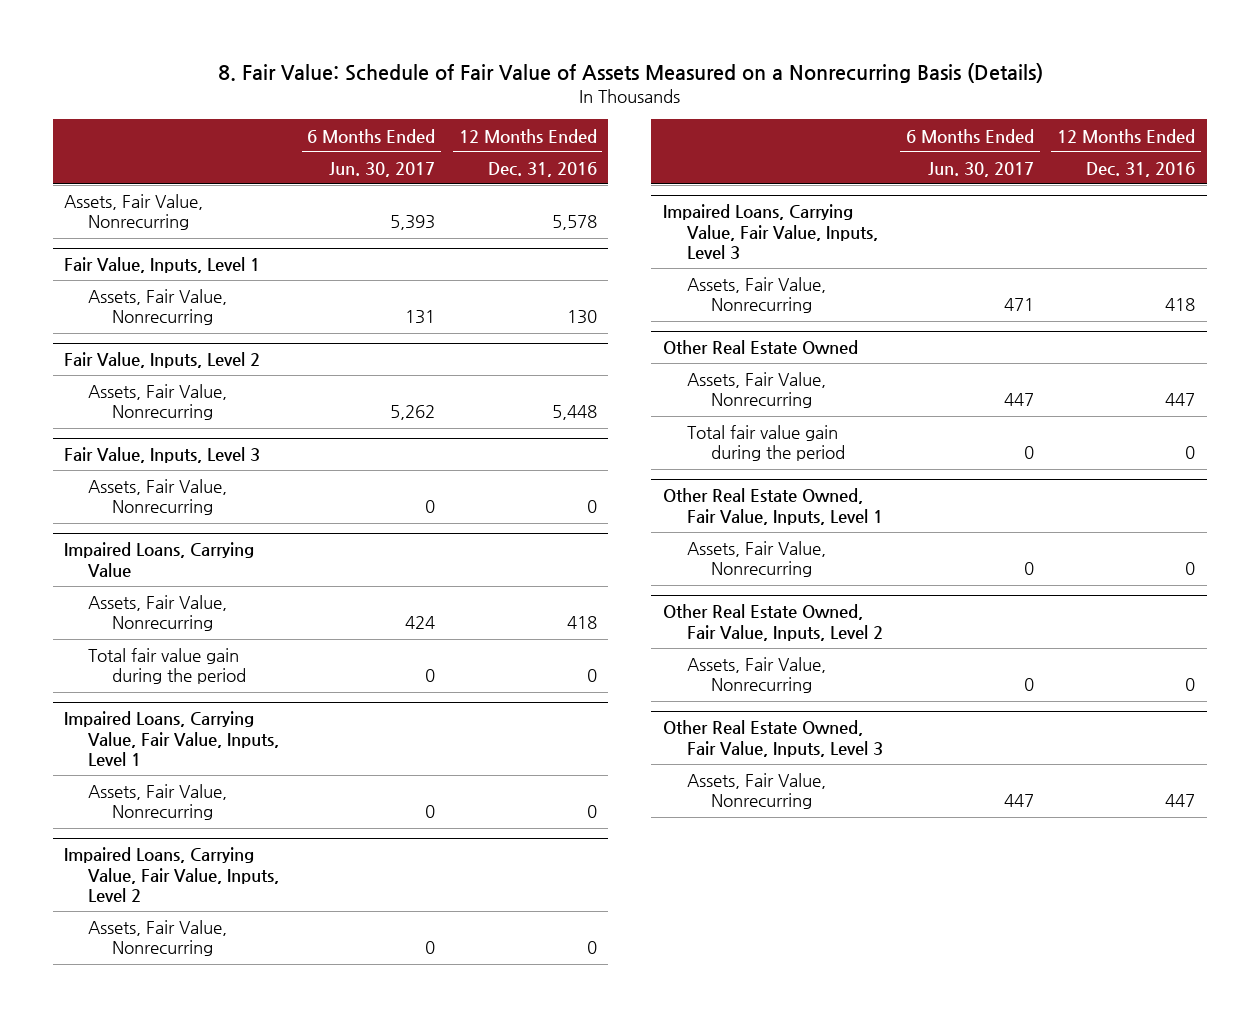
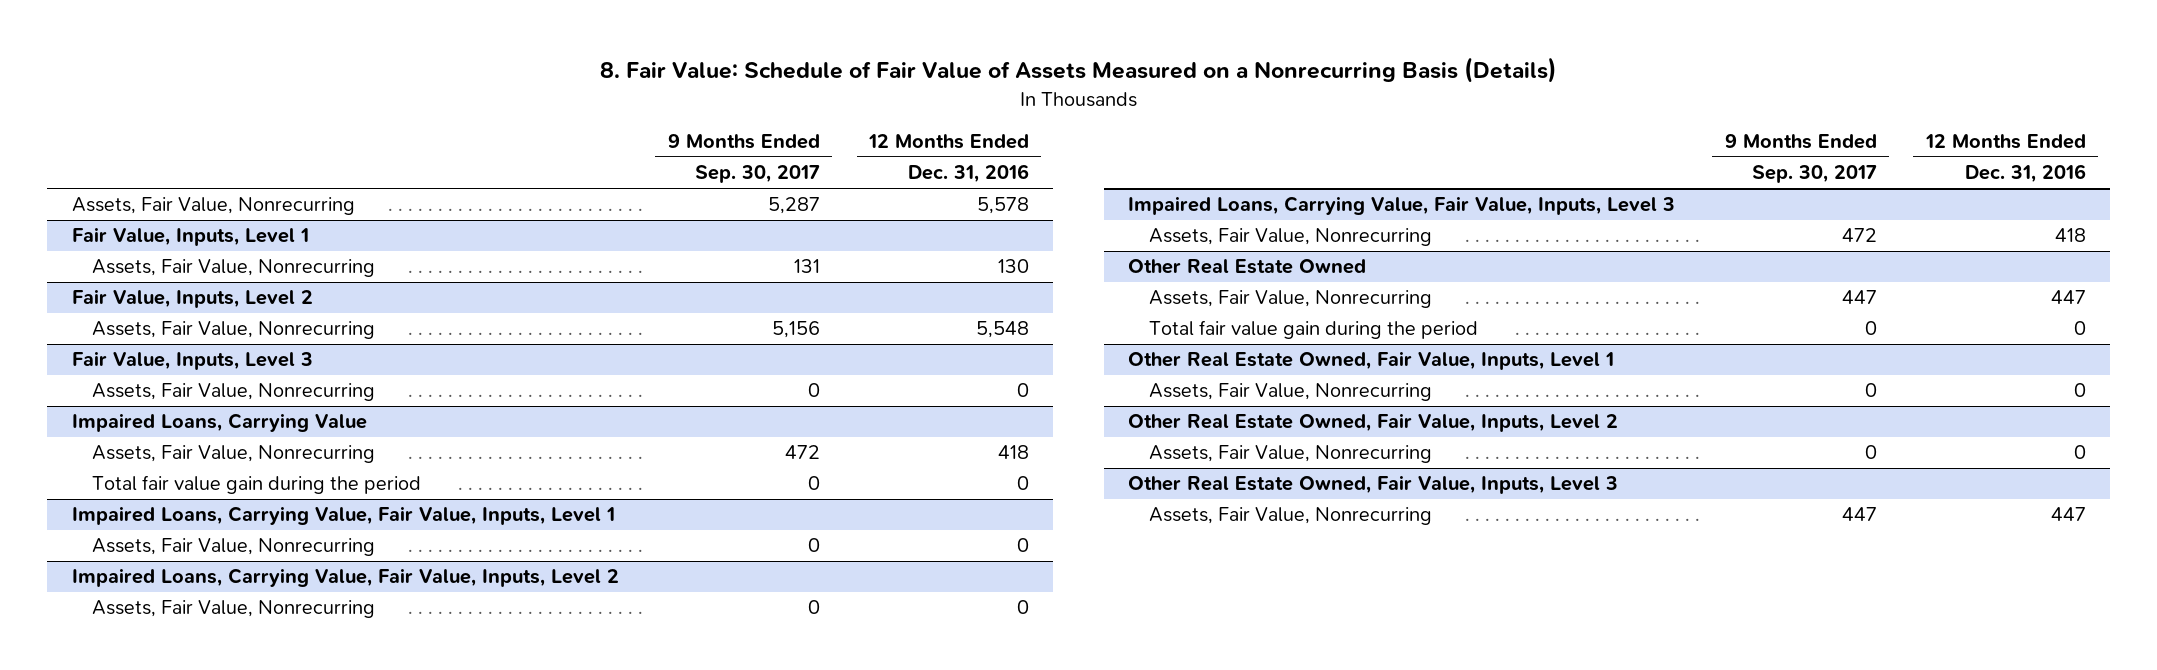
- | 6 Months Ended Jun. 30, 2017 | 12 Months Ended Dec. 31, 2016
+ | 9 Months Ended Sep. 30, 2017 | 12 Months Ended Dec. 31, 2016
@ Fair Value, Inputs, Level 2
- Assets, Fair Value, Nonrecurring | 5,262 | 5,448
+ Assets, Fair Value, Nonrecurring | 5,156 | 5,548

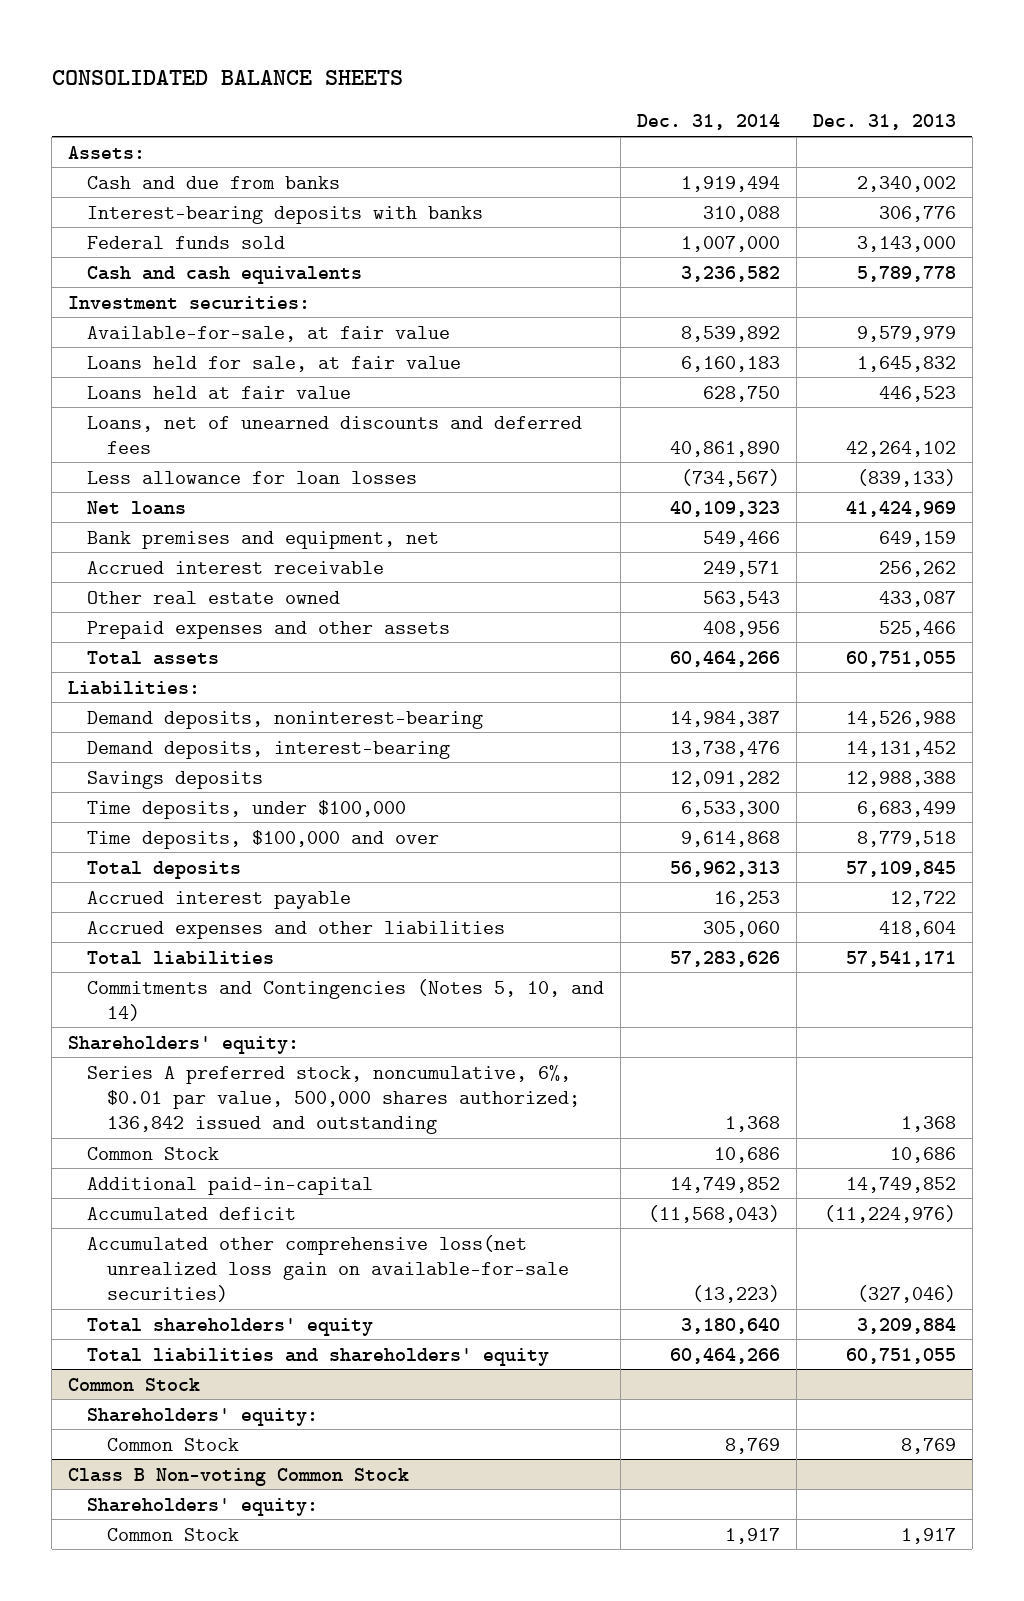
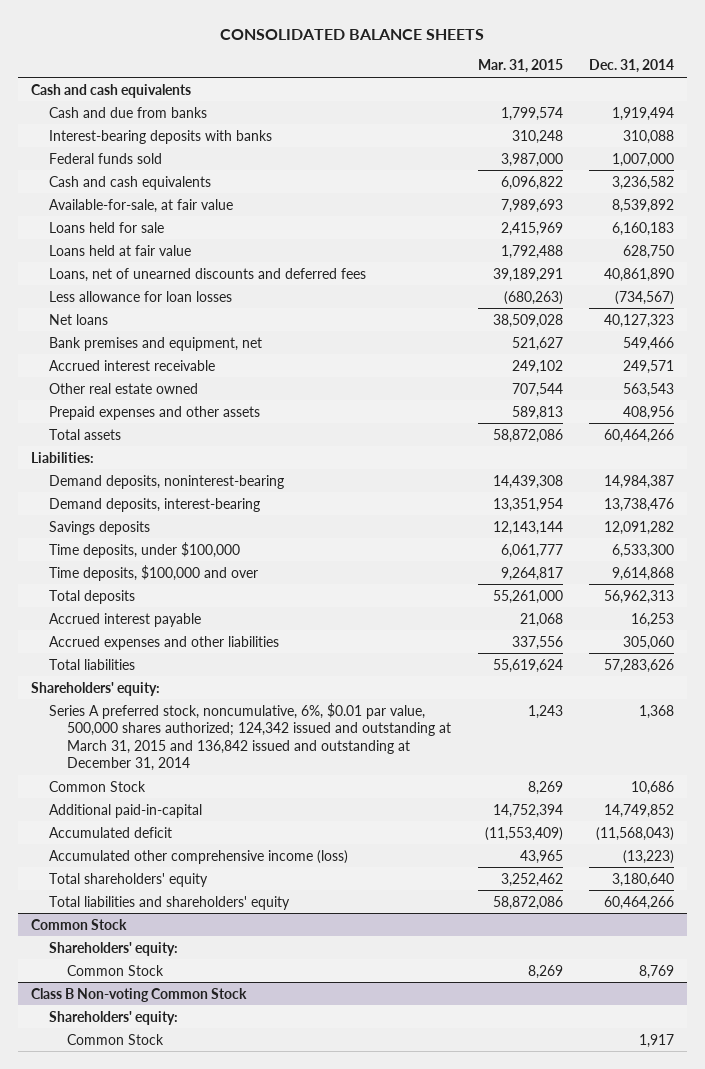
- | Dec. 31, 2014 | Dec. 31, 2013
+ | Mar. 31, 2015 | Dec. 31, 2014
- Assets:
+ Cash and cash equivalents
- Investment securities:
- Loans held for sale, at fair value | 6,160,183 | 1,645,832
+ Loans held for sale | 2,415,969 | 6,160,183
- Net loans | 40,109,323 | 41,424,969
+ Net loans | 38,509,028 | 40,127,323
- Commitments and Contingencies (Notes 5, 10, and 14)
- Series A preferred stock, noncumulative, 6%, $0.01 par value, 500,000 shares authorized; 136,842 issued and outstanding | 1,368 | 1,368
+ Series A preferred stock, noncumulative, 6%, $0.01 par value, 500,000 shares authorized; 124,342 issued and outstanding at March 31, 2015 and 136,842 issued and outstanding at December 31, 2014 | 1,243 | 1,368
- Accumulated other comprehensive loss(net unrealized loss gain on available-for-sale securities) | (13,223) | (327,046)
+ Accumulated other comprehensive income (loss) | 43,965 | (13,223)

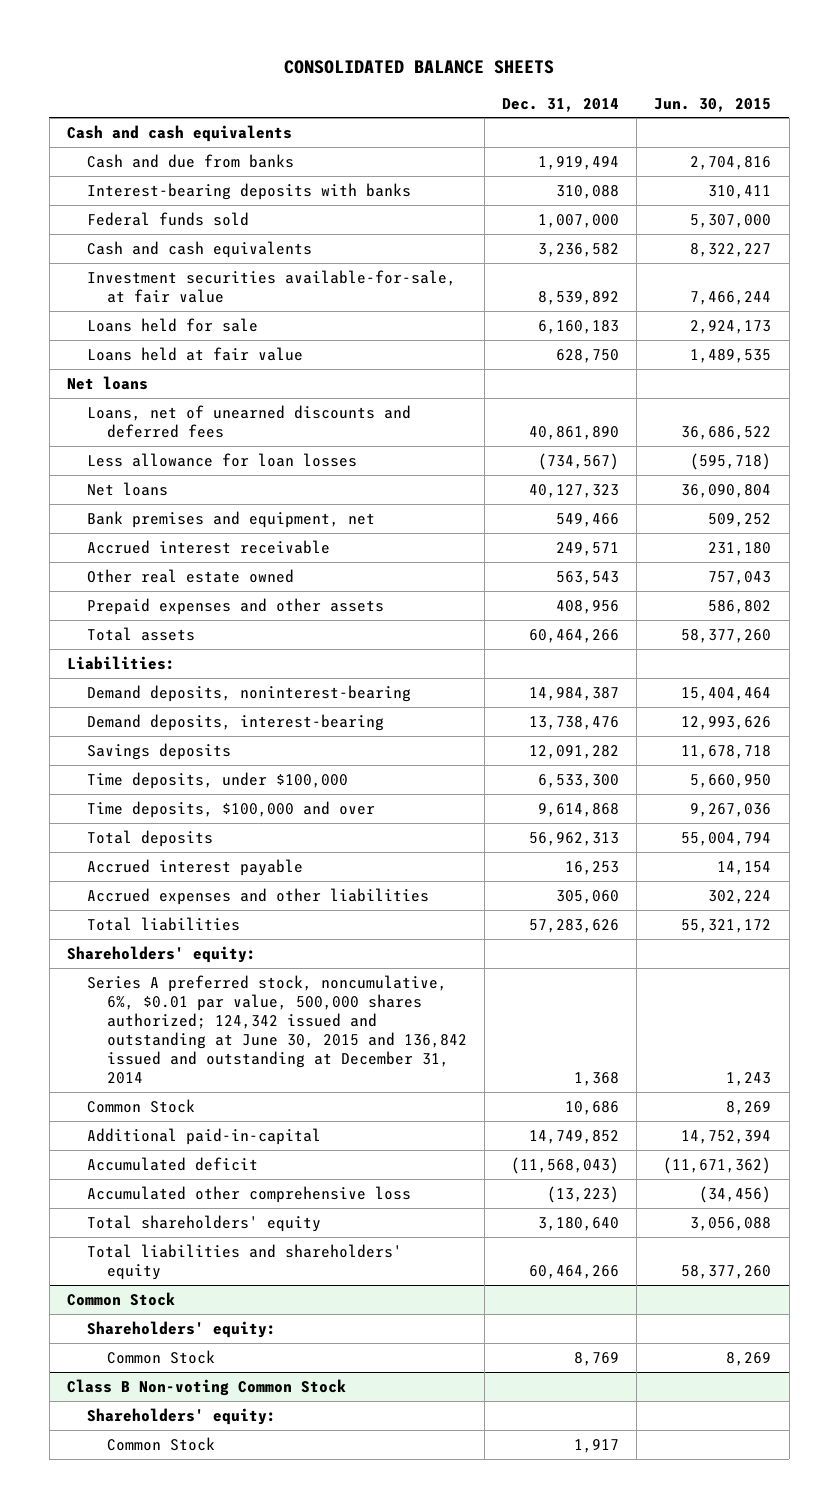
- | Mar. 31, 2015 | Dec. 31, 2014
+ | Dec. 31, 2014 | Jun. 30, 2015
- Available-for-sale, at fair value | 7,989,693 | 8,539,892
+ Investment securities available-for-sale, at fair value | 8,539,892 | 7,466,244
+ Net loans
- Series A preferred stock, noncumulative, 6%, $0.01 par value, 500,000 shares authorized; 124,342 issued and outstanding at March 31, 2015 and 136,842 issued and outstanding at December 31, 2014 | 1,243 | 1,368
+ Series A preferred stock, noncumulative, 6%, $0.01 par value, 500,000 shares authorized; 124,342 issued and outstanding at June 30, 2015 and 136,842 issued and outstanding at December 31, 2014 | 1,368 | 1,243
- Accumulated other comprehensive income (loss) | 43,965 | (13,223)
+ Accumulated other comprehensive loss | (13,223) | (34,456)

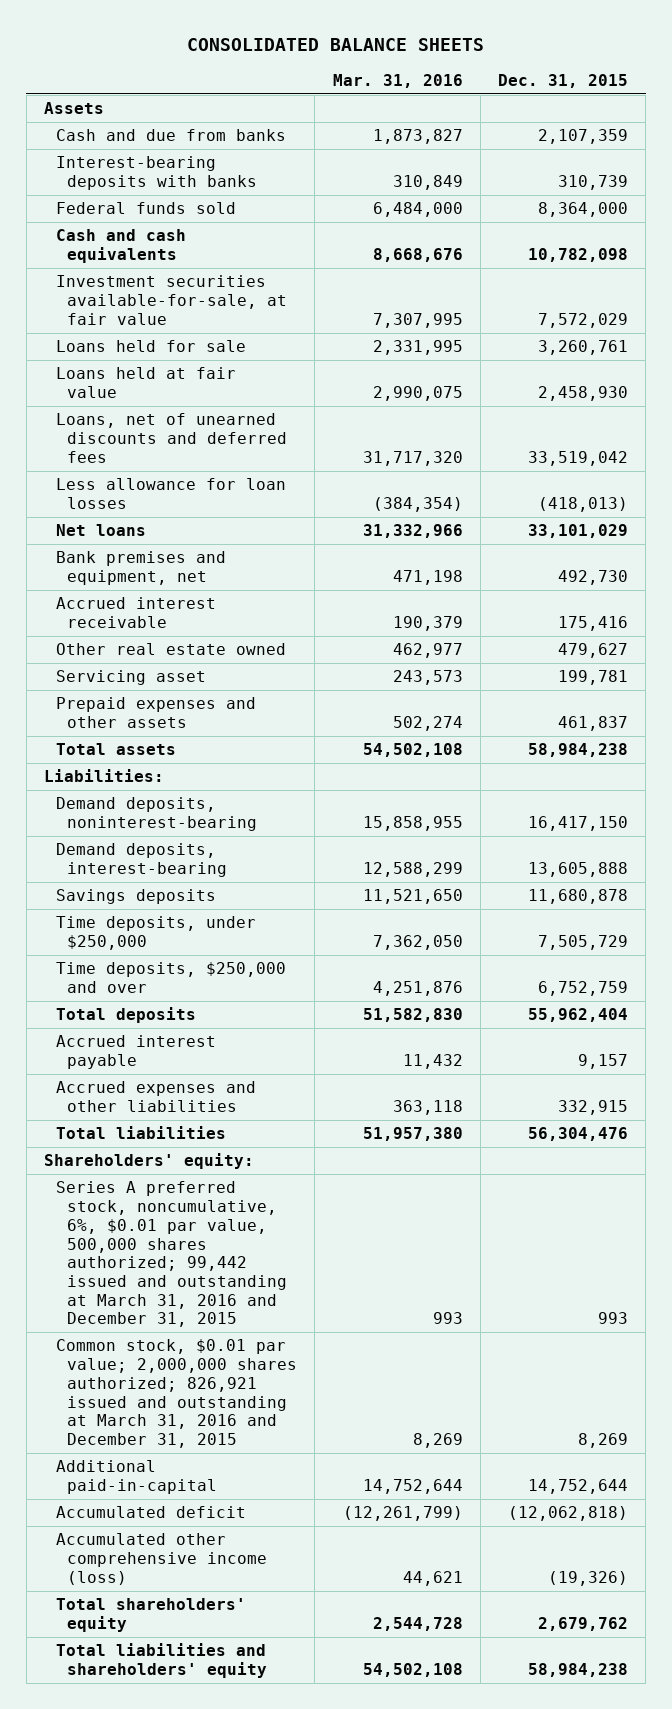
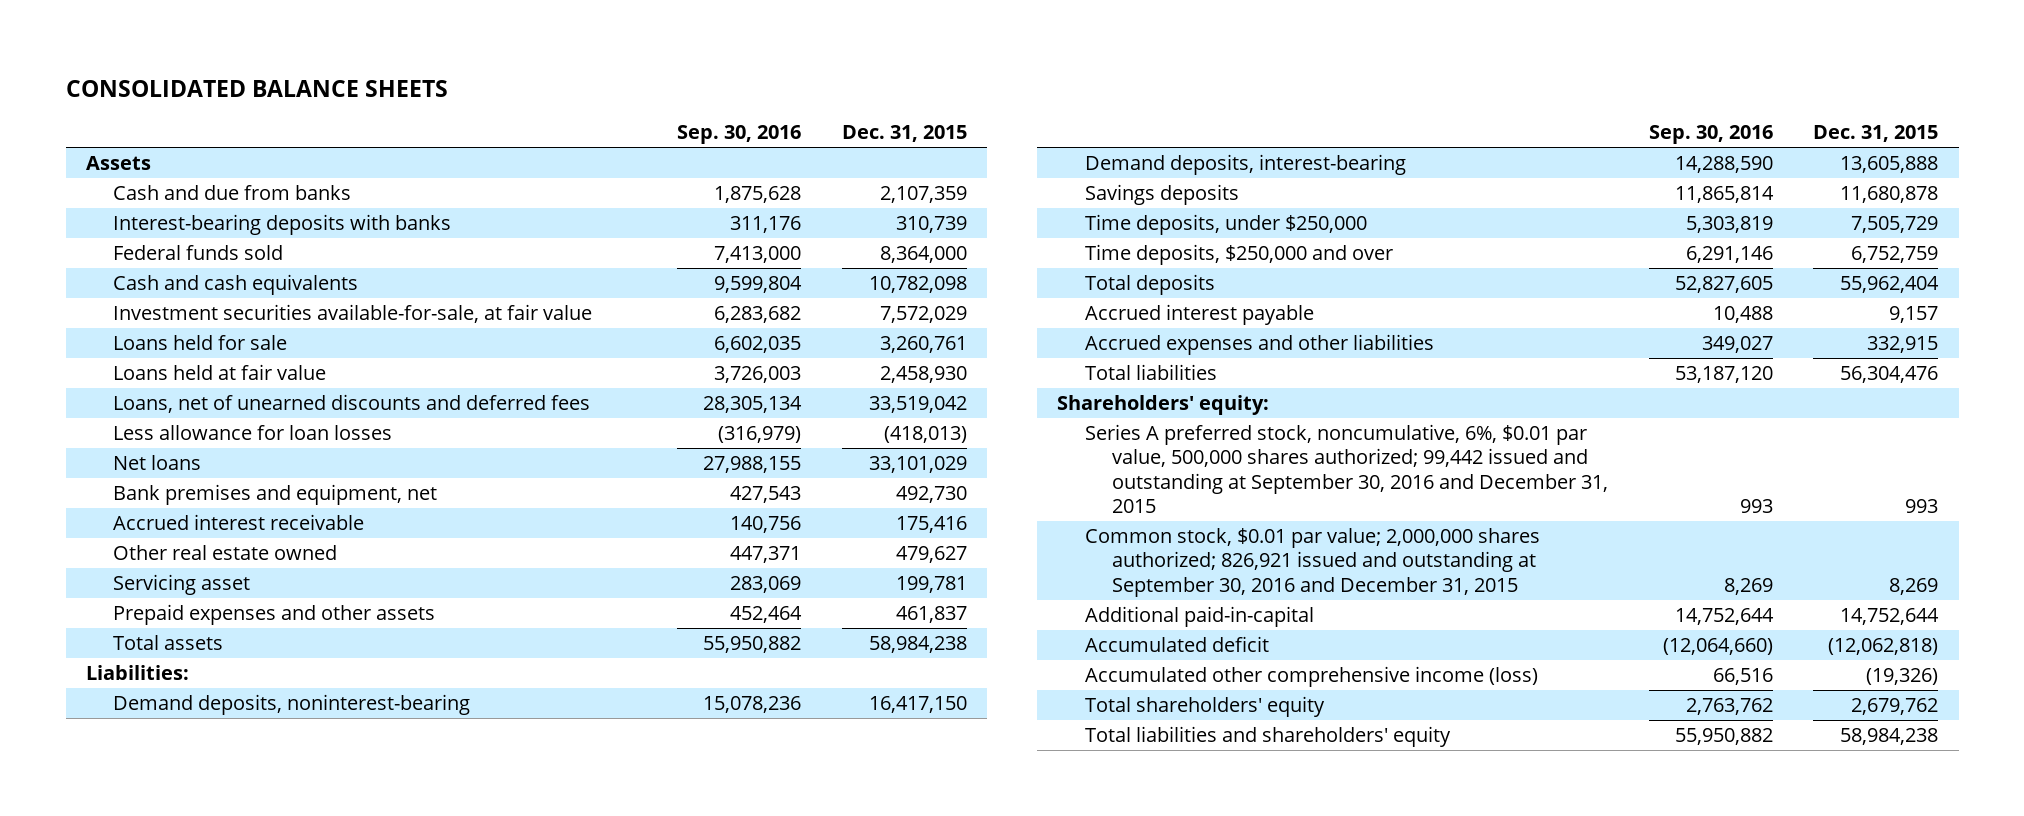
- | Mar. 31, 2016 | Dec. 31, 2015
+ | Sep. 30, 2016 | Dec. 31, 2015
- Series A preferred stock, noncumulative, 6%, $0.01 par value, 500,000 shares authorized; 99,442 issued and outstanding at March 31, 2016 and December 31, 2015 | 993 | 993
- Common stock, $0.01 par value; 2,000,000 shares authorized; 826,921 issued and outstanding at March 31, 2016 and December 31, 2015 | 8,269 | 8,269
+ Series A preferred stock, noncumulative, 6%, $0.01 par value, 500,000 shares authorized; 99,442 issued and outstanding at September 30, 2016 and December 31, 2015 | 993 | 993
+ Common stock, $0.01 par value; 2,000,000 shares authorized; 826,921 issued and outstanding at September 30, 2016 and December 31, 2015 | 8,269 | 8,269

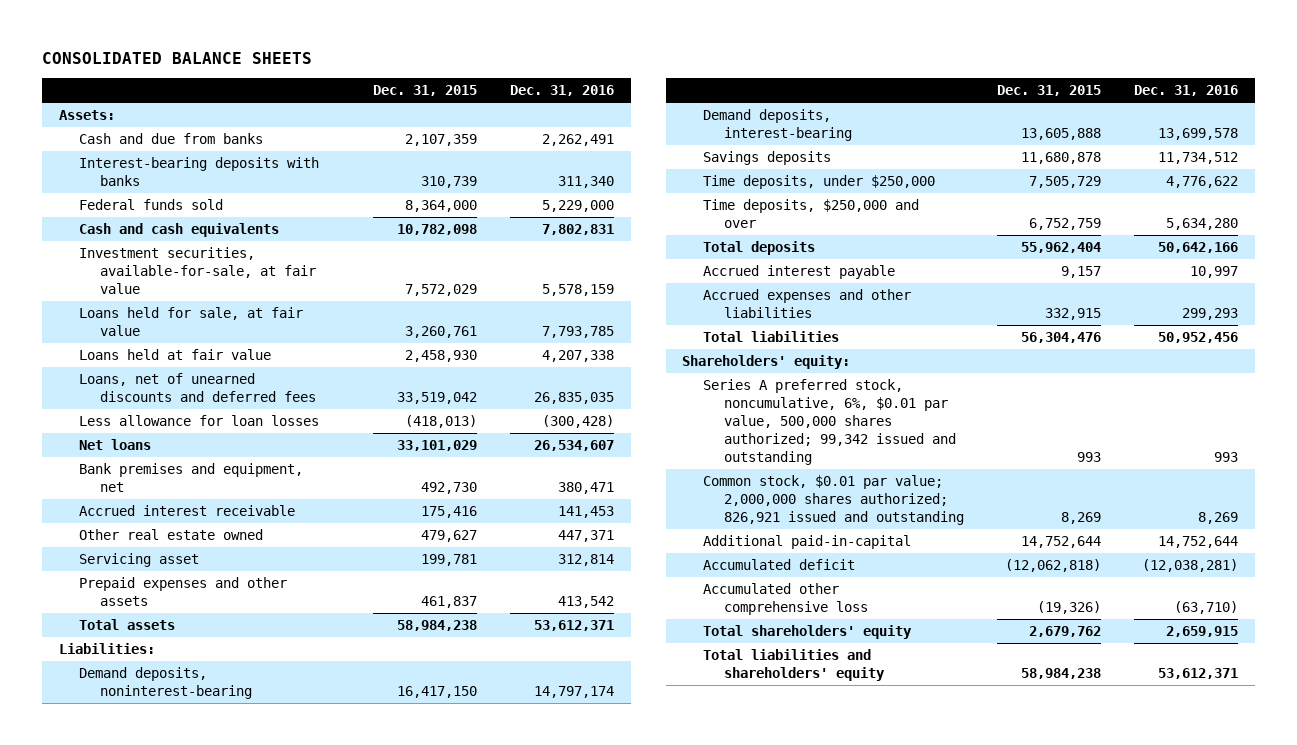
- | Sep. 30, 2016 | Dec. 31, 2015
+ | Dec. 31, 2015 | Dec. 31, 2016
- Assets
+ Assets:
- Investment securities available-for-sale, at fair value | 6,283,682 | 7,572,029
- Loans held for sale | 6,602,035 | 3,260,761
+ Investment securities, available-for-sale, at fair value | 7,572,029 | 5,578,159
+ Loans held for sale, at fair value | 3,260,761 | 7,793,785
- Series A preferred stock, noncumulative, 6%, $0.01 par value, 500,000 shares authorized; 99,442 issued and outstanding at September 30, 2016 and December 31, 2015 | 993 | 993
- Common stock, $0.01 par value; 2,000,000 shares authorized; 826,921 issued and outstanding at September 30, 2016 and December 31, 2015 | 8,269 | 8,269
+ Series A preferred stock, noncumulative, 6%, $0.01 par value, 500,000 shares authorized; 99,342 issued and outstanding | 993 | 993
+ Common stock, $0.01 par value; 2,000,000 shares authorized; 826,921 issued and outstanding | 8,269 | 8,269
- Accumulated other comprehensive income (loss) | 66,516 | (19,326)
+ Accumulated other comprehensive loss | (19,326) | (63,710)

